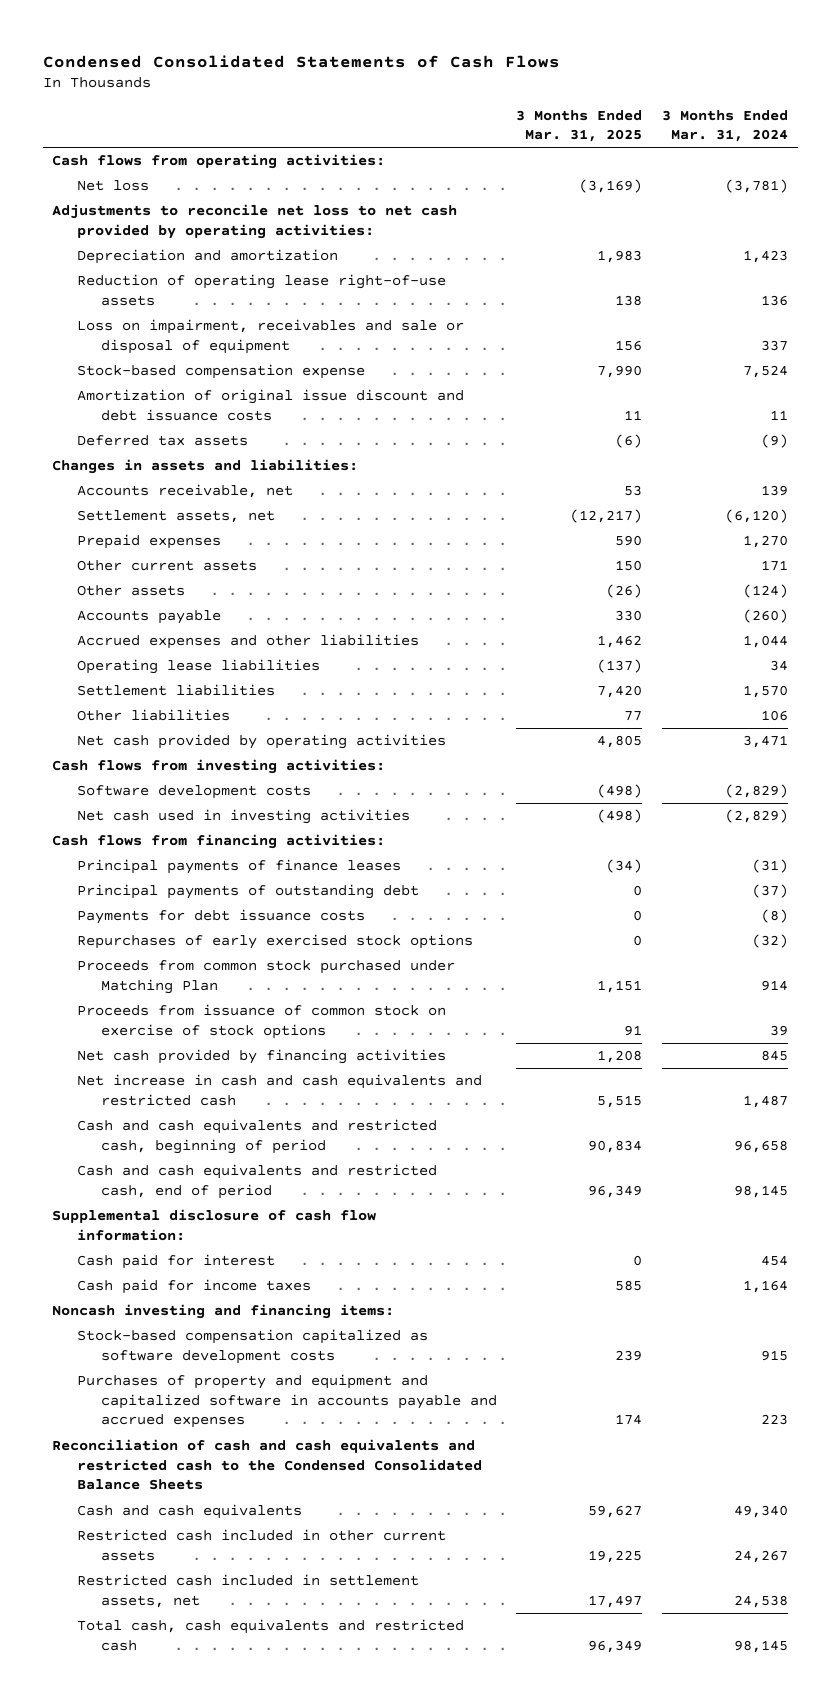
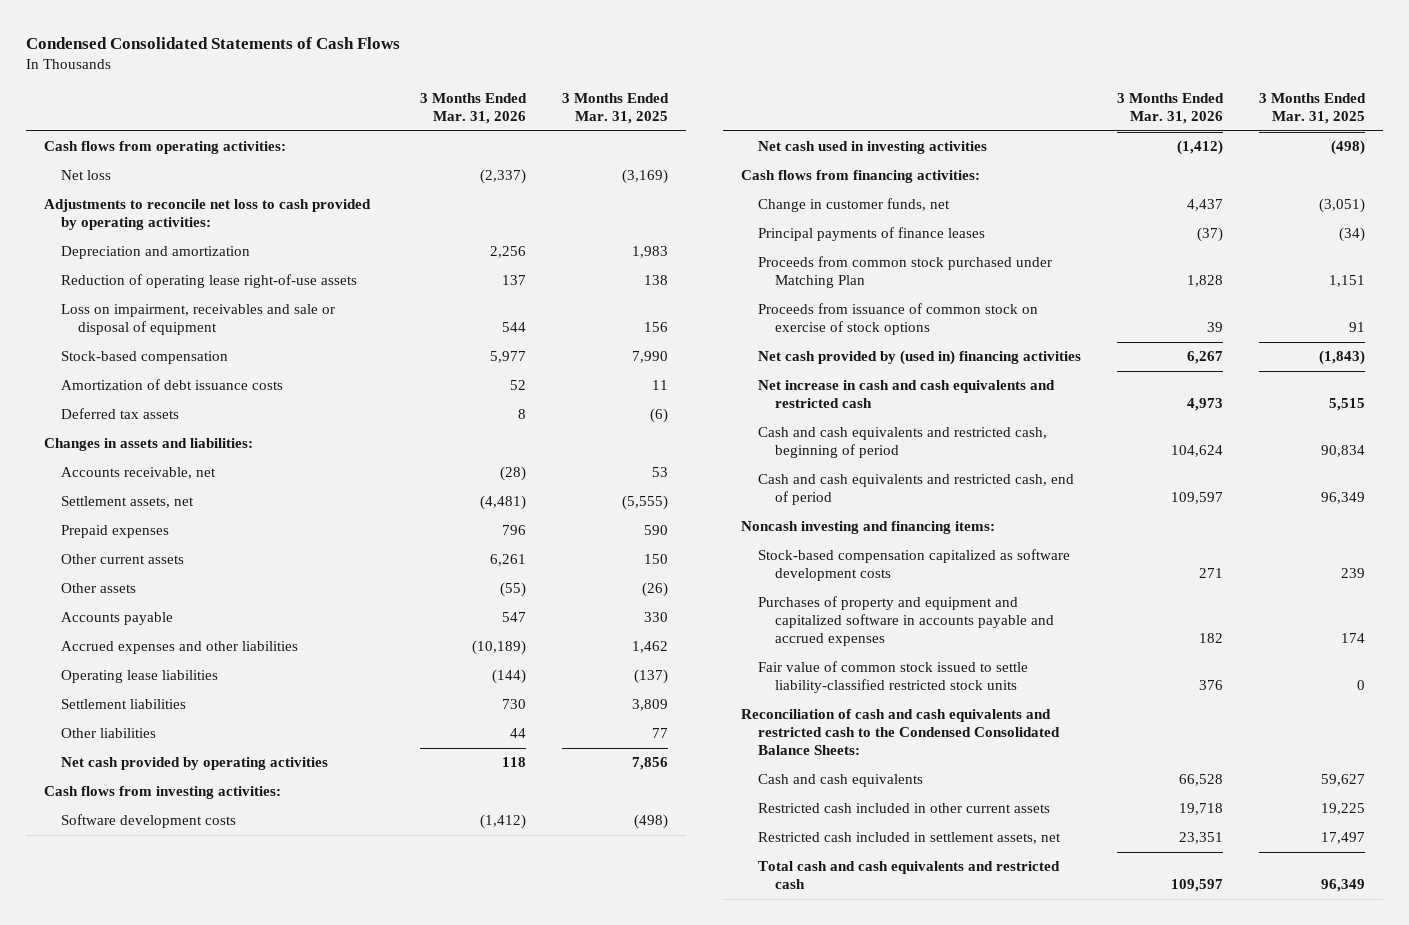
- | 3 Months Ended Mar. 31, 2025 | 3 Months Ended Mar. 31, 2024
+ | 3 Months Ended Mar. 31, 2026 | 3 Months Ended Mar. 31, 2025
- Adjustments to reconcile net loss to net cash provided by operating activities:
+ Adjustments to reconcile net loss to cash provided by operating activities:
- Stock-based compensation expense | 7,990 | 7,524
- Amortization of original issue discount and debt issuance costs | 11 | 11
+ Stock-based compensation | 5,977 | 7,990
+ Amortization of debt issuance costs | 52 | 11
- Settlement assets, net | (12,217) | (6,120)
+ Settlement assets, net | (4,481) | (5,555)
- Settlement liabilities | 7,420 | 1,570
+ Settlement liabilities | 730 | 3,809
- Net cash provided by operating activities | 4,805 | 3,471
+ Net cash provided by operating activities | 118 | 7,856
+ Change in customer funds, net | 4,437 | (3,051)
- Principal payments of outstanding debt | 0 | (37)
- Payments for debt issuance costs | 0 | (8)
- Repurchases of early exercised stock options | 0 | (32)
- Net cash provided by financing activities | 1,208 | 845
+ Net cash provided by (used in) financing activities | 6,267 | (1,843)
- Supplemental disclosure of cash flow information:
- Cash paid for interest | 0 | 454
- Cash paid for income taxes | 585 | 1,164
- Reconciliation of cash and cash equivalents and restricted cash to the Condensed Consolidated Balance Sheets
+ Fair value of common stock issued to settle liability-classified restricted stock units | 376 | 0
+ Reconciliation of cash and cash equivalents and restricted cash to the Condensed Consolidated Balance Sheets:
- Total cash, cash equivalents and restricted cash | 96,349 | 98,145
+ Total cash and cash equivalents and restricted cash | 109,597 | 96,349

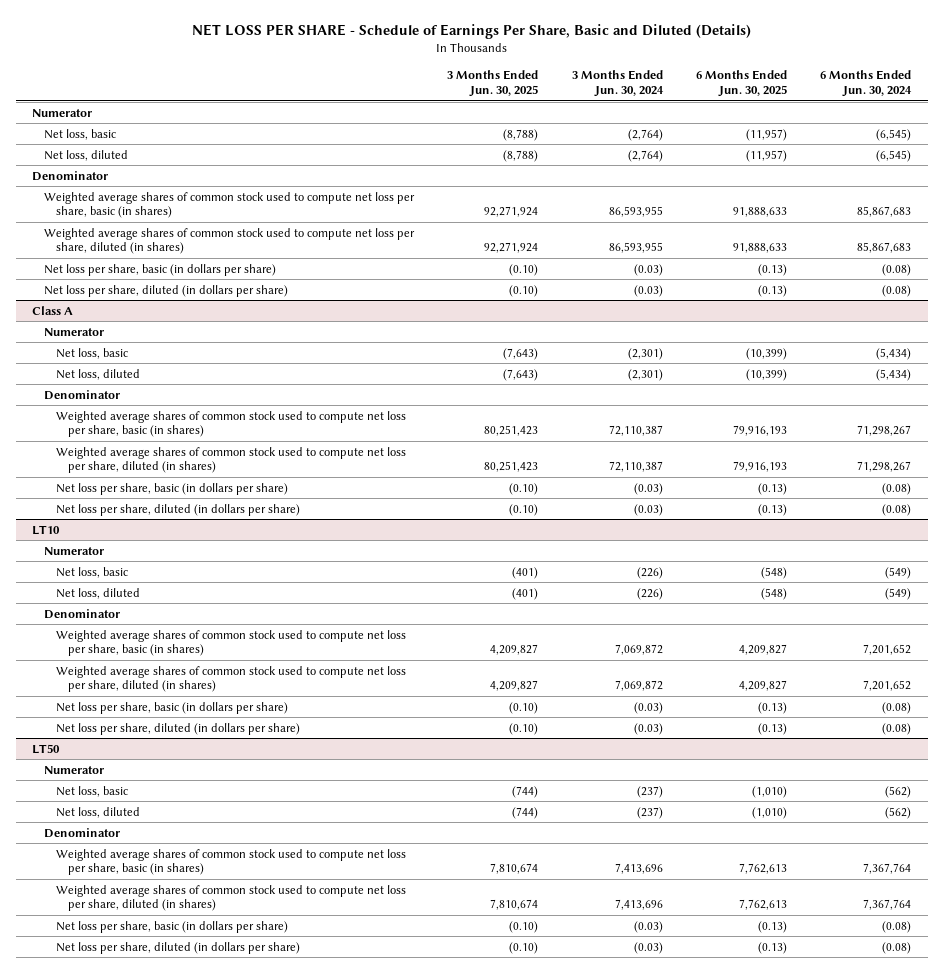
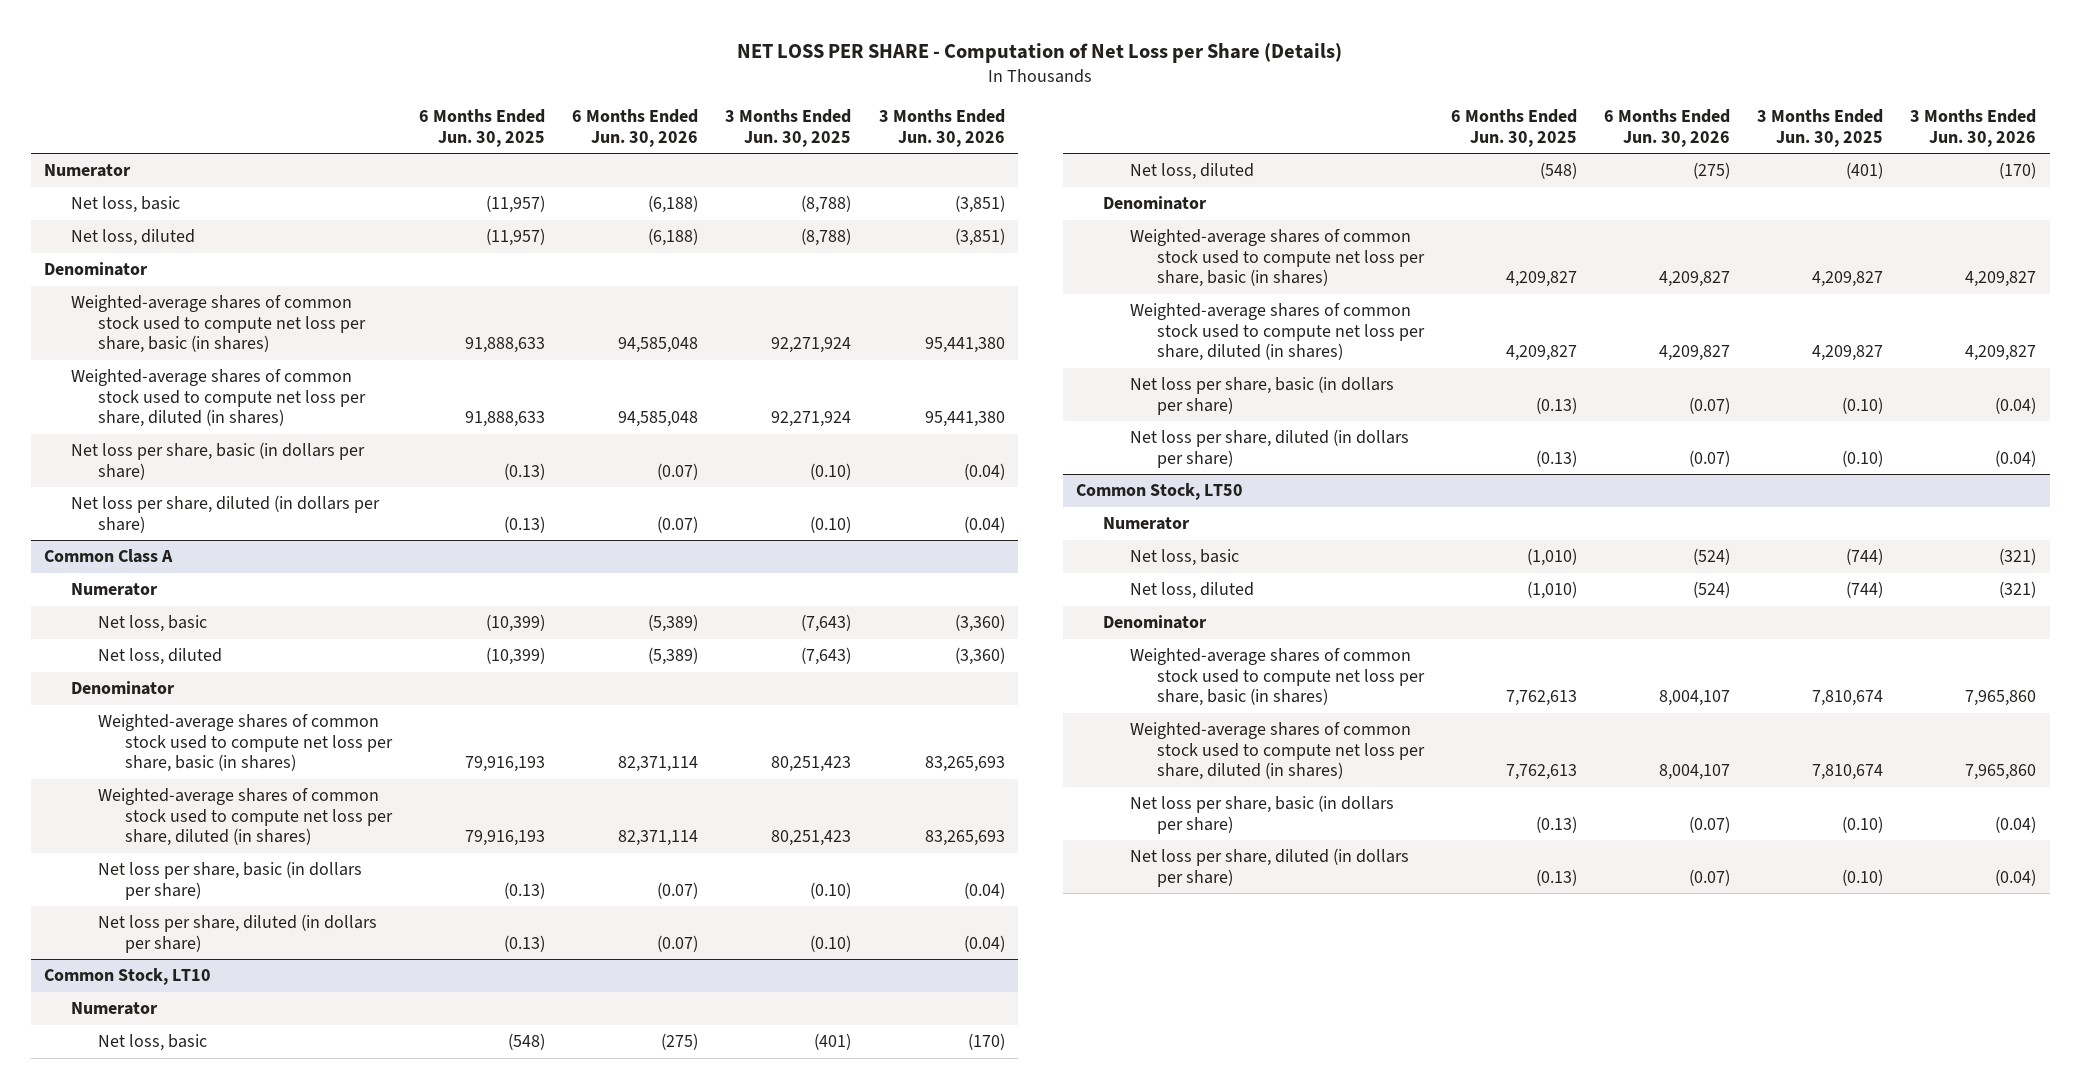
- NET LOSS PER SHARE - Schedule of Earnings Per Share, Basic and Diluted (Details)
+ NET LOSS PER SHARE - Computation of Net Loss per Share (Details)
- | 3 Months Ended Jun. 30, 2025 | 3 Months Ended Jun. 30, 2024 | 6 Months Ended Jun. 30, 2025 | 6 Months Ended Jun. 30, 2024
+ | 6 Months Ended Jun. 30, 2025 | 6 Months Ended Jun. 30, 2026 | 3 Months Ended Jun. 30, 2025 | 3 Months Ended Jun. 30, 2026
- Weighted average shares of common stock used to compute net loss per share, basic (in shares) | 92,271,924 | 86,593,955 | 91,888,633 | 85,867,683
- Weighted average shares of common stock used to compute net loss per share, diluted (in shares) | 92,271,924 | 86,593,955 | 91,888,633 | 85,867,683
+ Weighted-average shares of common stock used to compute net loss per share, basic (in shares) | 91,888,633 | 94,585,048 | 92,271,924 | 95,441,380
+ Weighted-average shares of common stock used to compute net loss per share, diluted (in shares) | 91,888,633 | 94,585,048 | 92,271,924 | 95,441,380
- Class A
+ Common Class A
- Weighted average shares of common stock used to compute net loss per share, basic (in shares) | 80,251,423 | 72,110,387 | 79,916,193 | 71,298,267
- Weighted average shares of common stock used to compute net loss per share, diluted (in shares) | 80,251,423 | 72,110,387 | 79,916,193 | 71,298,267
+ Weighted-average shares of common stock used to compute net loss per share, basic (in shares) | 79,916,193 | 82,371,114 | 80,251,423 | 83,265,693
+ Weighted-average shares of common stock used to compute net loss per share, diluted (in shares) | 79,916,193 | 82,371,114 | 80,251,423 | 83,265,693
- LT10
+ Common Stock, LT10
- Weighted average shares of common stock used to compute net loss per share, basic (in shares) | 4,209,827 | 7,069,872 | 4,209,827 | 7,201,652
- Weighted average shares of common stock used to compute net loss per share, diluted (in shares) | 4,209,827 | 7,069,872 | 4,209,827 | 7,201,652
+ Weighted-average shares of common stock used to compute net loss per share, basic (in shares) | 4,209,827 | 4,209,827 | 4,209,827 | 4,209,827
+ Weighted-average shares of common stock used to compute net loss per share, diluted (in shares) | 4,209,827 | 4,209,827 | 4,209,827 | 4,209,827
- LT50
+ Common Stock, LT50
- Weighted average shares of common stock used to compute net loss per share, basic (in shares) | 7,810,674 | 7,413,696 | 7,762,613 | 7,367,764
- Weighted average shares of common stock used to compute net loss per share, diluted (in shares) | 7,810,674 | 7,413,696 | 7,762,613 | 7,367,764
+ Weighted-average shares of common stock used to compute net loss per share, basic (in shares) | 7,762,613 | 8,004,107 | 7,810,674 | 7,965,860
+ Weighted-average shares of common stock used to compute net loss per share, diluted (in shares) | 7,762,613 | 8,004,107 | 7,810,674 | 7,965,860

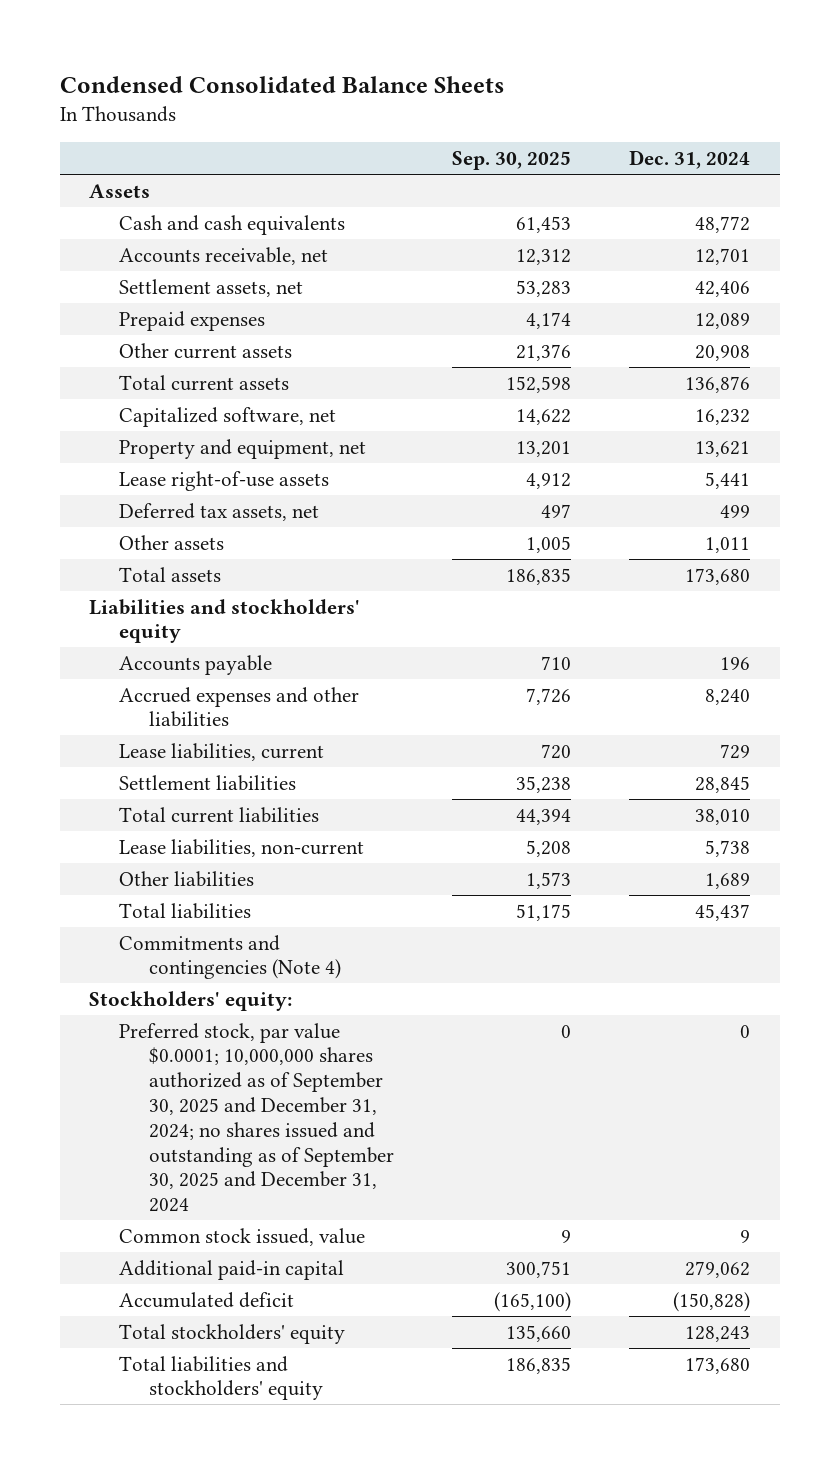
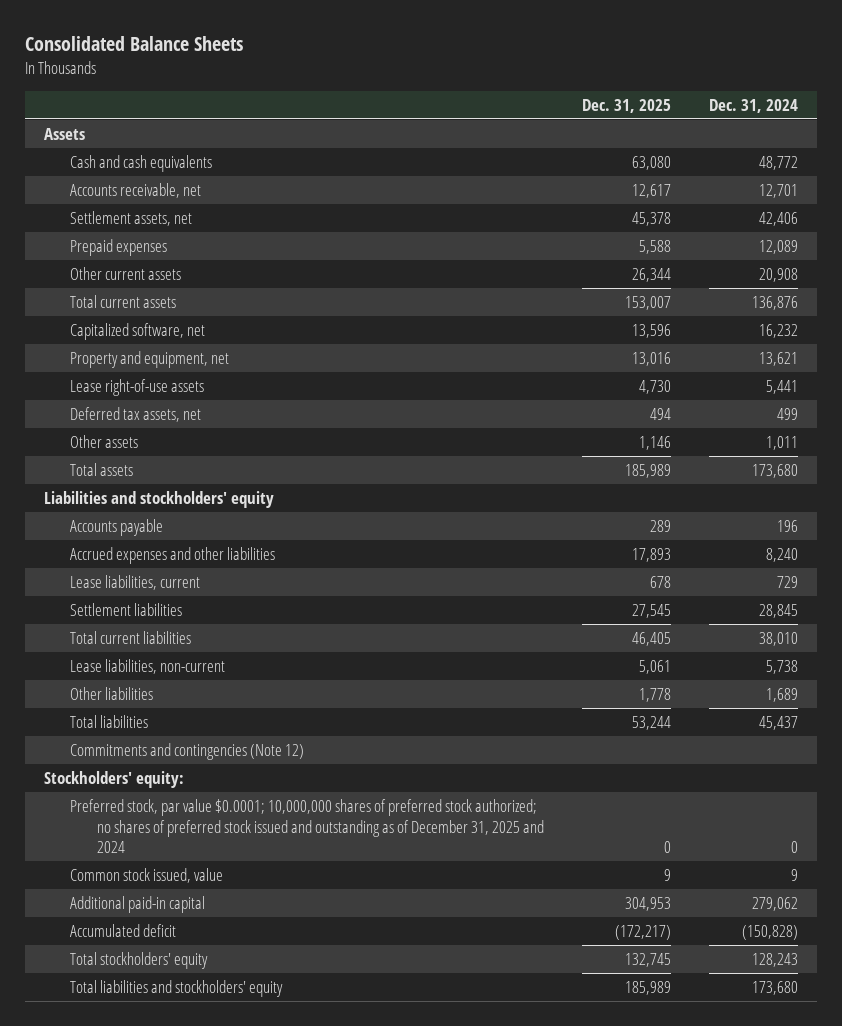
- Condensed Consolidated Balance Sheets
+ Consolidated Balance Sheets
- | Sep. 30, 2025 | Dec. 31, 2024
+ | Dec. 31, 2025 | Dec. 31, 2024
- Commitments and contingencies (Note 4)
+ Commitments and contingencies (Note 12)
- Preferred stock, par value $0.0001; 10,000,000 shares authorized as of September 30, 2025 and December 31, 2024; no shares issued and outstanding as of September 30, 2025 and December 31, 2024 | 0 | 0
+ Preferred stock, par value $0.0001; 10,000,000 shares of preferred stock authorized; no shares of preferred stock issued and outstanding as of December 31, 2025 and 2024 | 0 | 0

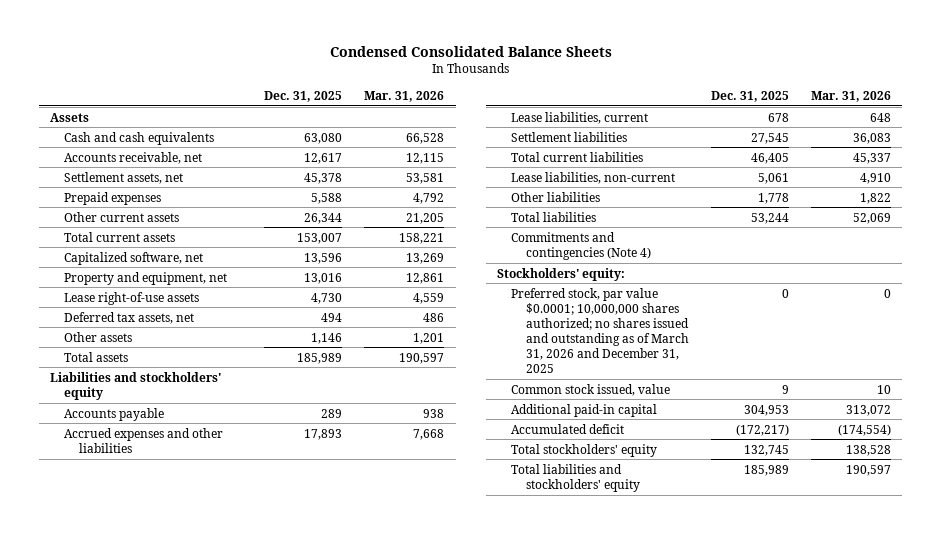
- Consolidated Balance Sheets
+ Condensed Consolidated Balance Sheets
- | Dec. 31, 2025 | Dec. 31, 2024
+ | Dec. 31, 2025 | Mar. 31, 2026
- Commitments and contingencies (Note 12)
+ Commitments and contingencies (Note 4)
- Preferred stock, par value $0.0001; 10,000,000 shares of preferred stock authorized; no shares of preferred stock issued and outstanding as of December 31, 2025 and 2024 | 0 | 0
+ Preferred stock, par value $0.0001; 10,000,000 shares authorized; no shares issued and outstanding as of March 31, 2026 and December 31, 2025 | 0 | 0

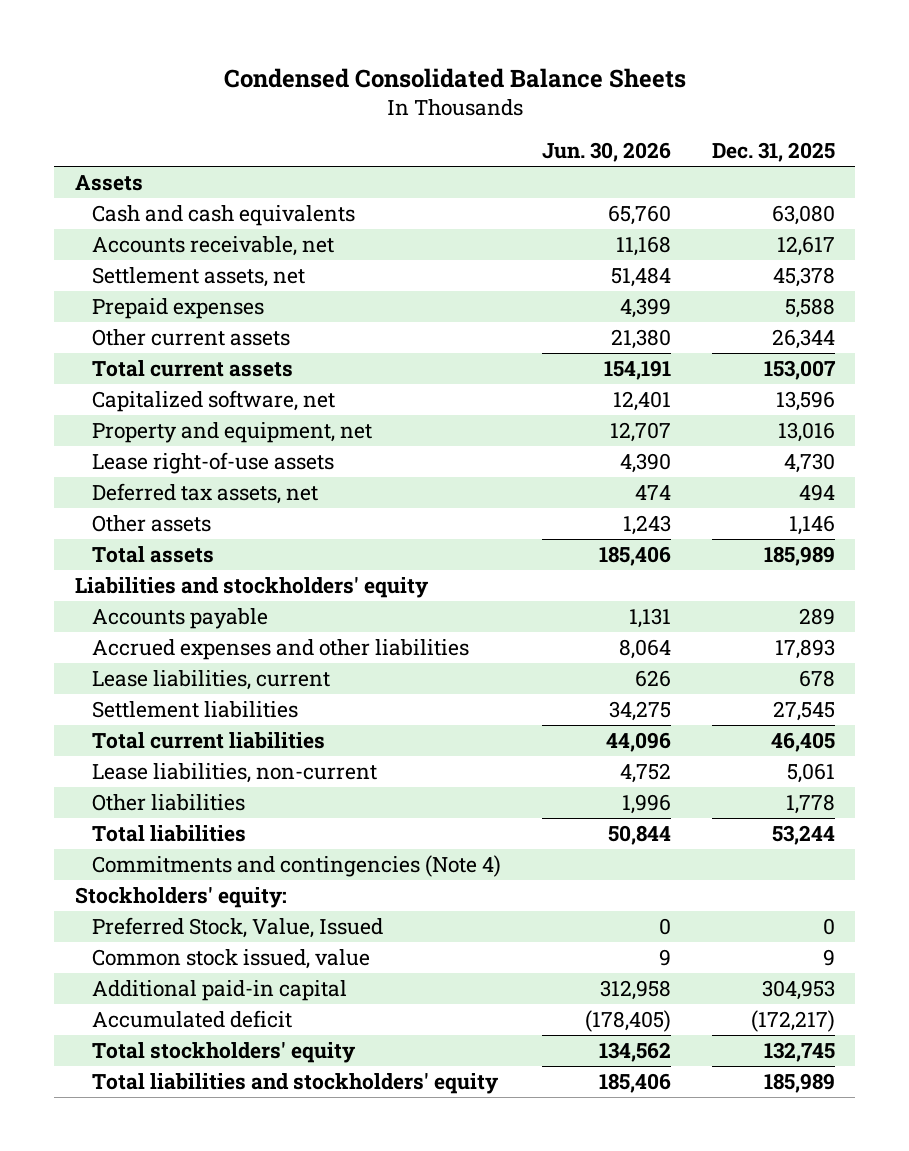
- | Dec. 31, 2025 | Mar. 31, 2026
+ | Jun. 30, 2026 | Dec. 31, 2025
- Preferred stock, par value $0.0001; 10,000,000 shares authorized; no shares issued and outstanding as of March 31, 2026 and December 31, 2025 | 0 | 0
+ Preferred Stock, Value, Issued | 0 | 0

